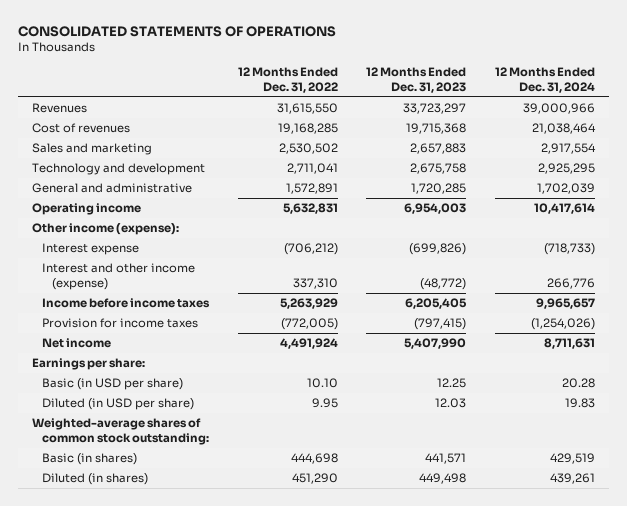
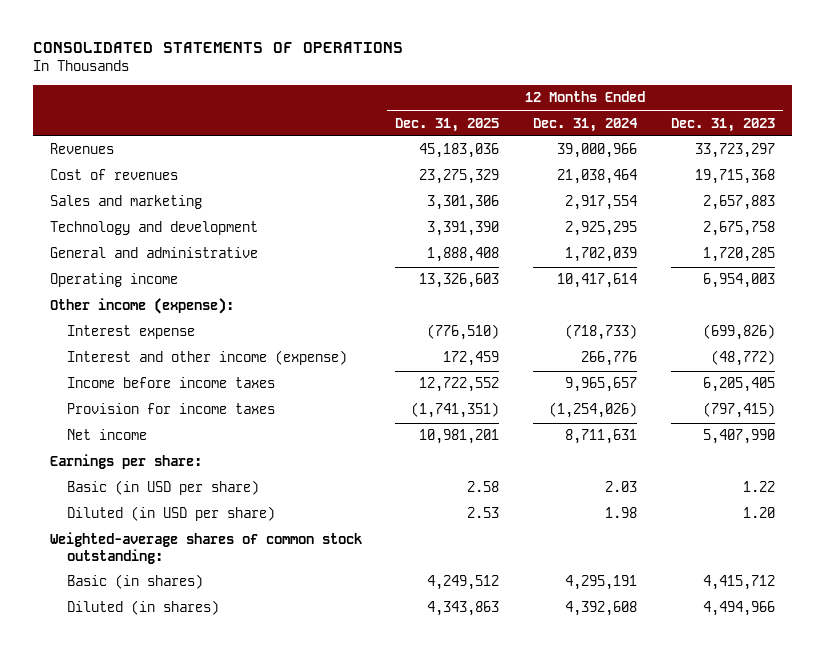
- | 12 Months Ended Dec. 31, 2022 | 12 Months Ended Dec. 31, 2023 | 12 Months Ended Dec. 31, 2024
+ | 12 Months Ended Dec. 31, 2025 | 12 Months Ended Dec. 31, 2024 | 12 Months Ended Dec. 31, 2023
- Basic (in USD per share) | 10.10 | 12.25 | 20.28
- Diluted (in USD per share) | 9.95 | 12.03 | 19.83
+ Basic (in USD per share) | 2.58 | 2.03 | 1.22
+ Diluted (in USD per share) | 2.53 | 1.98 | 1.20
- Basic (in shares) | 444,698 | 441,571 | 429,519
- Diluted (in shares) | 451,290 | 449,498 | 439,261
+ Basic (in shares) | 4,249,512 | 4,295,191 | 4,415,712
+ Diluted (in shares) | 4,343,863 | 4,392,608 | 4,494,966

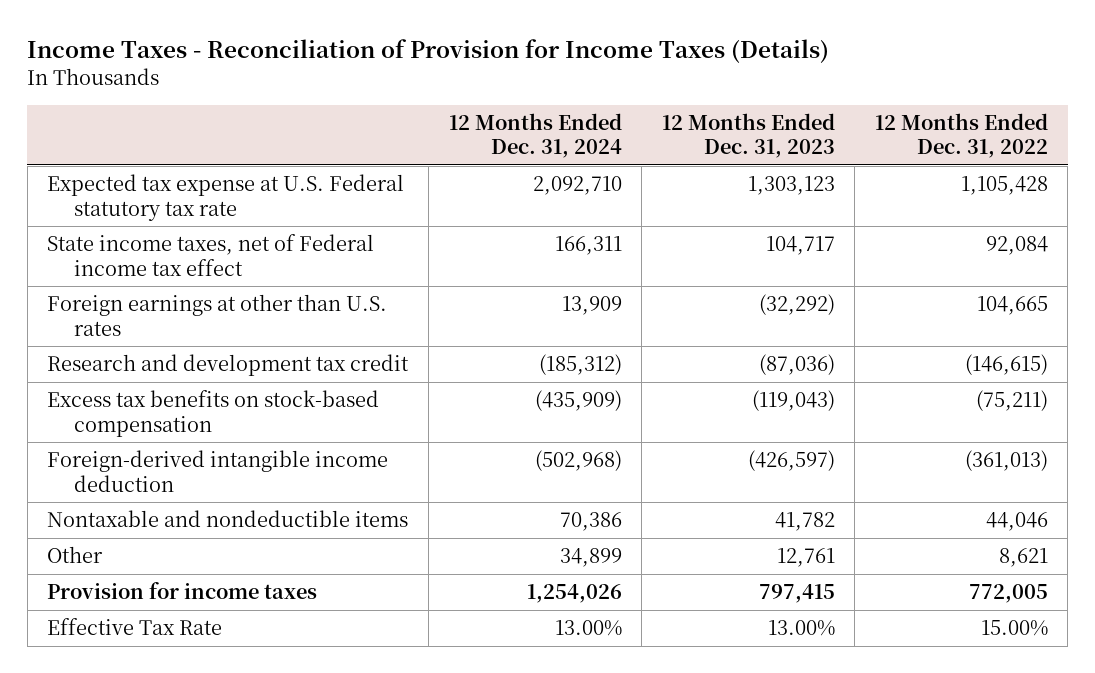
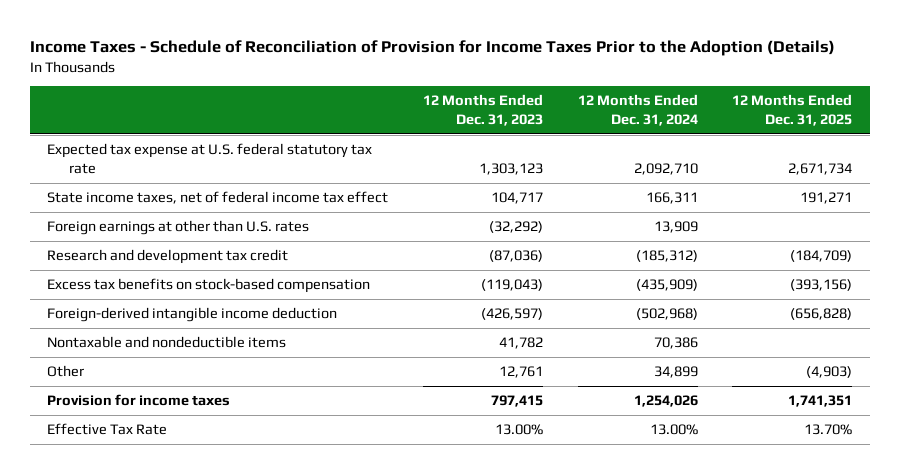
- Income Taxes - Reconciliation of Provision for Income Taxes (Details)
+ Income Taxes - Schedule of Reconciliation of Provision for Income Taxes Prior to the Adoption (Details)
- | 12 Months Ended Dec. 31, 2024 | 12 Months Ended Dec. 31, 2023 | 12 Months Ended Dec. 31, 2022
+ | 12 Months Ended Dec. 31, 2023 | 12 Months Ended Dec. 31, 2024 | 12 Months Ended Dec. 31, 2025
- Expected tax expense at U.S. Federal statutory tax rate | 2,092,710 | 1,303,123 | 1,105,428
- State income taxes, net of Federal income tax effect | 166,311 | 104,717 | 92,084
+ Expected tax expense at U.S. federal statutory tax rate | 1,303,123 | 2,092,710 | 2,671,734
+ State income taxes, net of federal income tax effect | 104,717 | 166,311 | 191,271

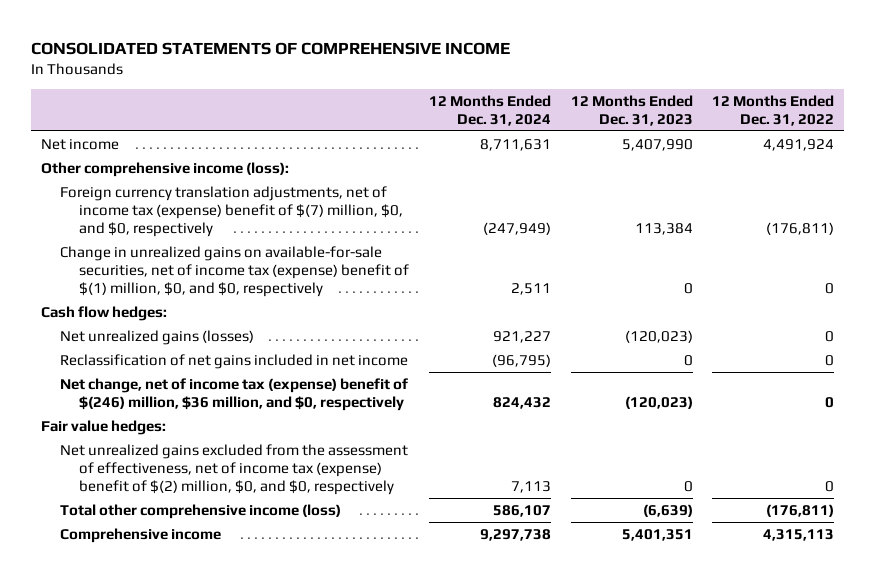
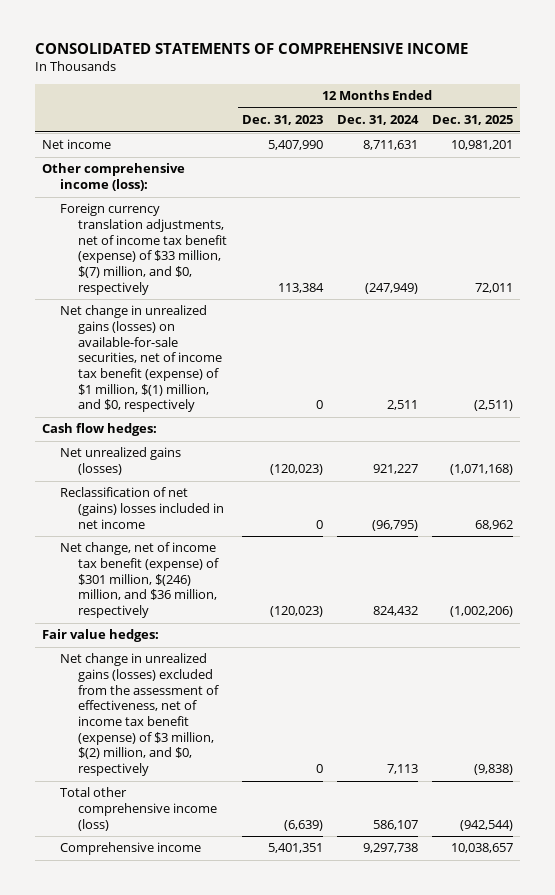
- | 12 Months Ended Dec. 31, 2024 | 12 Months Ended Dec. 31, 2023 | 12 Months Ended Dec. 31, 2022
+ | 12 Months Ended Dec. 31, 2023 | 12 Months Ended Dec. 31, 2024 | 12 Months Ended Dec. 31, 2025
- Foreign currency translation adjustments, net of income tax (expense) benefit of $(7) million, $0, and $0, respectively | (247,949) | 113,384 | (176,811)
- Change in unrealized gains on available-for-sale securities, net of income tax (expense) benefit of $(1) million, $0, and $0, respectively | 2,511 | 0 | 0
+ Foreign currency translation adjustments, net of income tax benefit (expense) of $33 million, $(7) million, and $0, respectively | 113,384 | (247,949) | 72,011
+ Net change in unrealized gains (losses) on available-for-sale securities, net of income tax benefit (expense) of $1 million, $(1) million, and $0, respectively | 0 | 2,511 | (2,511)
- Reclassification of net gains included in net income | (96,795) | 0 | 0
- Net change, net of income tax (expense) benefit of $(246) million, $36 million, and $0, respectively | 824,432 | (120,023) | 0
+ Reclassification of net (gains) losses included in net income | 0 | (96,795) | 68,962
+ Net change, net of income tax benefit (expense) of $301 million, $(246) million, and $36 million, respectively | (120,023) | 824,432 | (1,002,206)
- Net unrealized gains excluded from the assessment of effectiveness, net of income tax (expense) benefit of $(2) million, $0, and $0, respectively | 7,113 | 0 | 0
+ Net change in unrealized gains (losses) excluded from the assessment of effectiveness, net of income tax benefit (expense) of $3 million, $(2) million, and $0, respectively | 0 | 7,113 | (9,838)

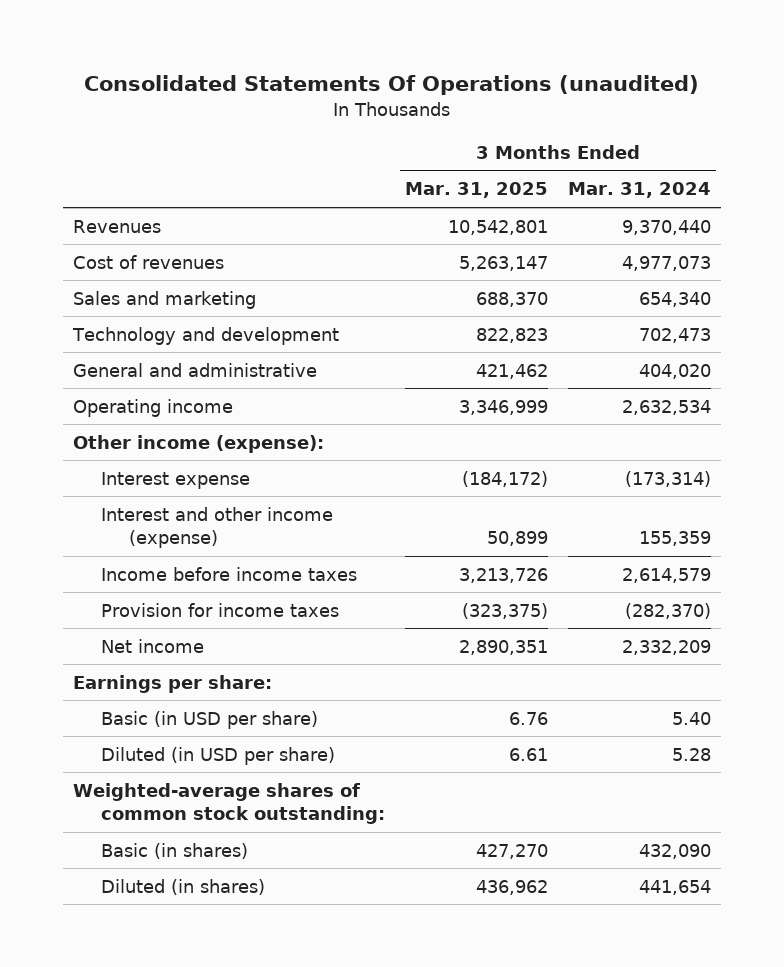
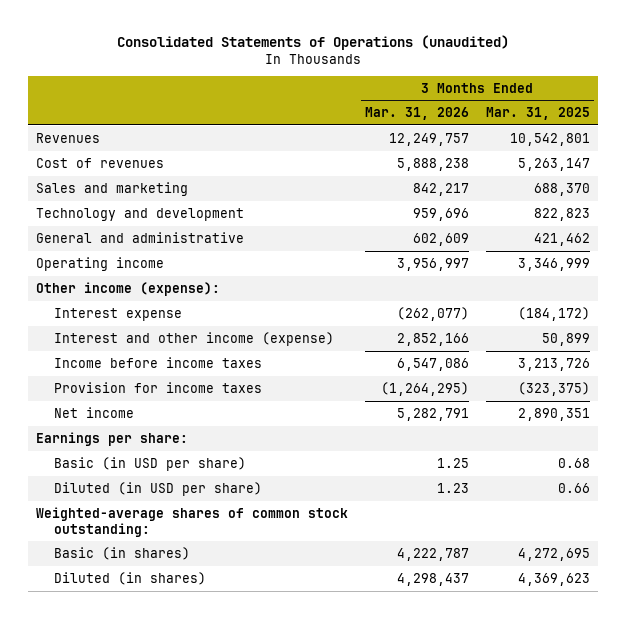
- Consolidated Statements Of Operations (unaudited)
+ Consolidated Statements of Operations (unaudited)
- | 3 Months Ended Mar. 31, 2025 | 3 Months Ended Mar. 31, 2024
+ | 3 Months Ended Mar. 31, 2026 | 3 Months Ended Mar. 31, 2025
- Basic (in USD per share) | 6.76 | 5.40
- Diluted (in USD per share) | 6.61 | 5.28
+ Basic (in USD per share) | 1.25 | 0.68
+ Diluted (in USD per share) | 1.23 | 0.66
- Basic (in shares) | 427,270 | 432,090
- Diluted (in shares) | 436,962 | 441,654
+ Basic (in shares) | 4,222,787 | 4,272,695
+ Diluted (in shares) | 4,298,437 | 4,369,623

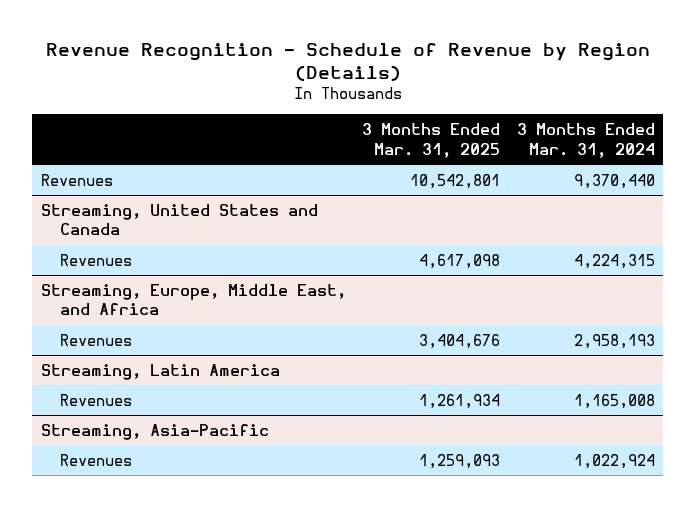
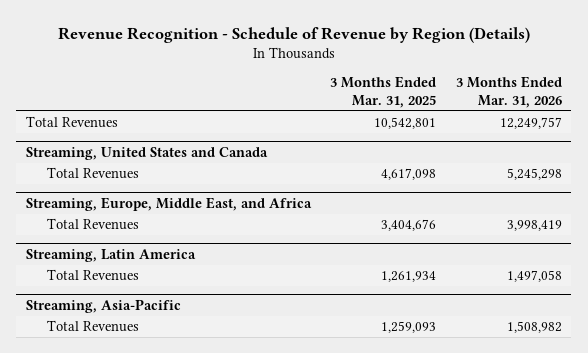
- | 3 Months Ended Mar. 31, 2025 | 3 Months Ended Mar. 31, 2024
+ | 3 Months Ended Mar. 31, 2025 | 3 Months Ended Mar. 31, 2026
- Revenues | 10,542,801 | 9,370,440
+ Total Revenues | 10,542,801 | 12,249,757
@ Streaming, United States and Canada
- Revenues | 4,617,098 | 4,224,315
+ Total Revenues | 4,617,098 | 5,245,298
@ Streaming, Europe, Middle East, and Africa
- Revenues | 3,404,676 | 2,958,193
+ Total Revenues | 3,404,676 | 3,998,419
@ Streaming, Latin America
- Revenues | 1,261,934 | 1,165,008
+ Total Revenues | 1,261,934 | 1,497,058
@ Streaming, Asia-Pacific
- Revenues | 1,259,093 | 1,022,924
+ Total Revenues | 1,259,093 | 1,508,982

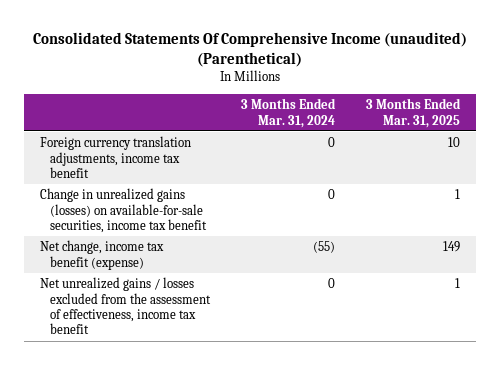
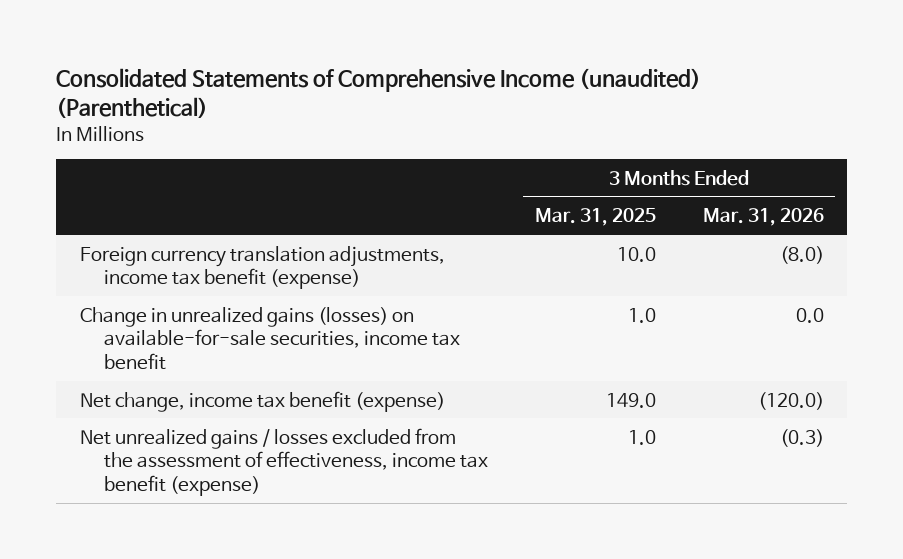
- Consolidated Statements Of Comprehensive Income (unaudited) (Parenthetical)
+ Consolidated Statements of Comprehensive Income (unaudited) (Parenthetical)
- | 3 Months Ended Mar. 31, 2024 | 3 Months Ended Mar. 31, 2025
+ | 3 Months Ended Mar. 31, 2025 | 3 Months Ended Mar. 31, 2026
- Foreign currency translation adjustments, income tax benefit | 0 | 10
- Change in unrealized gains (losses) on available-for-sale securities, income tax benefit | 0 | 1
- Net change, income tax benefit (expense) | (55) | 149
- Net unrealized gains / losses excluded from the assessment of effectiveness, income tax benefit | 0 | 1
+ Foreign currency translation adjustments, income tax benefit (expense) | 10.0 | (8.0)
+ Change in unrealized gains (losses) on available-for-sale securities, income tax benefit | 1.0 | 0.0
+ Net change, income tax benefit (expense) | 149.0 | (120.0)
+ Net unrealized gains / losses excluded from the assessment of effectiveness, income tax benefit (expense) | 1.0 | (0.3)

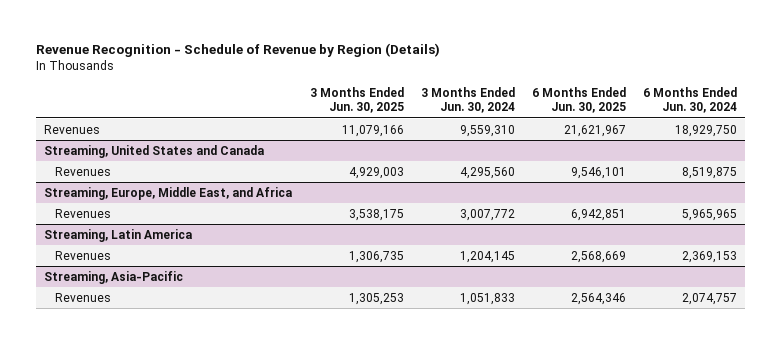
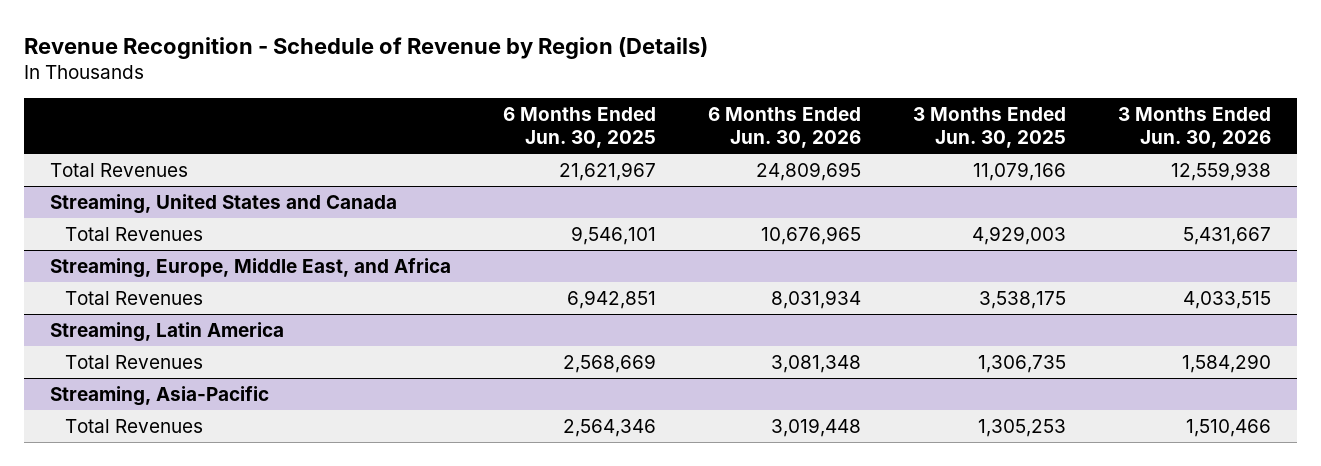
- | 3 Months Ended Jun. 30, 2025 | 3 Months Ended Jun. 30, 2024 | 6 Months Ended Jun. 30, 2025 | 6 Months Ended Jun. 30, 2024
+ | 6 Months Ended Jun. 30, 2025 | 6 Months Ended Jun. 30, 2026 | 3 Months Ended Jun. 30, 2025 | 3 Months Ended Jun. 30, 2026
- Revenues | 11,079,166 | 9,559,310 | 21,621,967 | 18,929,750
+ Total Revenues | 21,621,967 | 24,809,695 | 11,079,166 | 12,559,938
@ Streaming, United States and Canada
- Revenues | 4,929,003 | 4,295,560 | 9,546,101 | 8,519,875
+ Total Revenues | 9,546,101 | 10,676,965 | 4,929,003 | 5,431,667
@ Streaming, Europe, Middle East, and Africa
- Revenues | 3,538,175 | 3,007,772 | 6,942,851 | 5,965,965
+ Total Revenues | 6,942,851 | 8,031,934 | 3,538,175 | 4,033,515
@ Streaming, Latin America
- Revenues | 1,306,735 | 1,204,145 | 2,568,669 | 2,369,153
+ Total Revenues | 2,568,669 | 3,081,348 | 1,306,735 | 1,584,290
@ Streaming, Asia-Pacific
- Revenues | 1,305,253 | 1,051,833 | 2,564,346 | 2,074,757
+ Total Revenues | 2,564,346 | 3,019,448 | 1,305,253 | 1,510,466

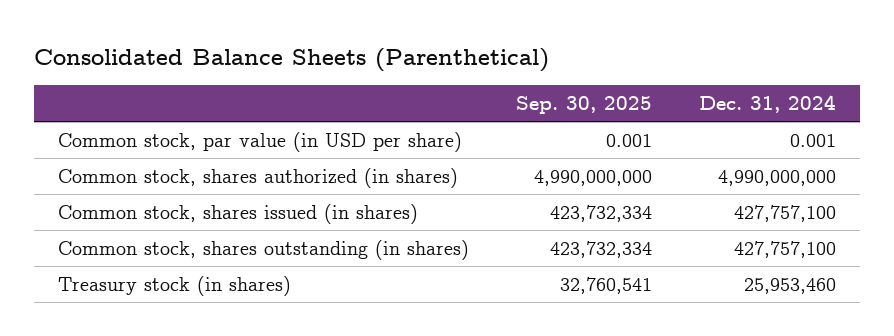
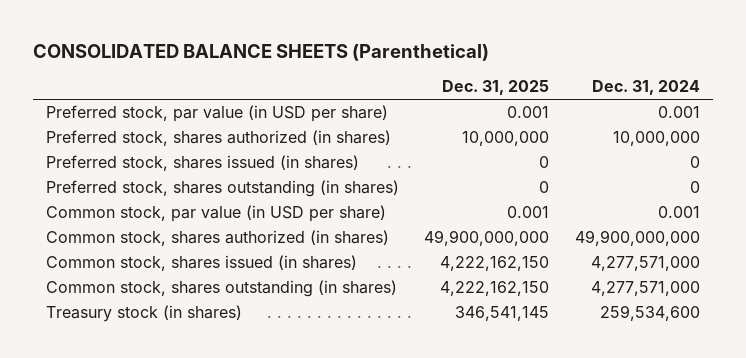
- Consolidated Balance Sheets (Parenthetical)
+ CONSOLIDATED BALANCE SHEETS (Parenthetical)
- | Sep. 30, 2025 | Dec. 31, 2024
+ | Dec. 31, 2025 | Dec. 31, 2024
+ Preferred stock, par value (in USD per share) | 0.001 | 0.001
+ Preferred stock, shares authorized (in shares) | 10,000,000 | 10,000,000
+ Preferred stock, shares issued (in shares) | 0 | 0
+ Preferred stock, shares outstanding (in shares) | 0 | 0
- Common stock, shares authorized (in shares) | 4,990,000,000 | 4,990,000,000
- Common stock, shares issued (in shares) | 423,732,334 | 427,757,100
- Common stock, shares outstanding (in shares) | 423,732,334 | 427,757,100
- Treasury stock (in shares) | 32,760,541 | 25,953,460
+ Common stock, shares authorized (in shares) | 49,900,000,000 | 49,900,000,000
+ Common stock, shares issued (in shares) | 4,222,162,150 | 4,277,571,000
+ Common stock, shares outstanding (in shares) | 4,222,162,150 | 4,277,571,000
+ Treasury stock (in shares) | 346,541,145 | 259,534,600

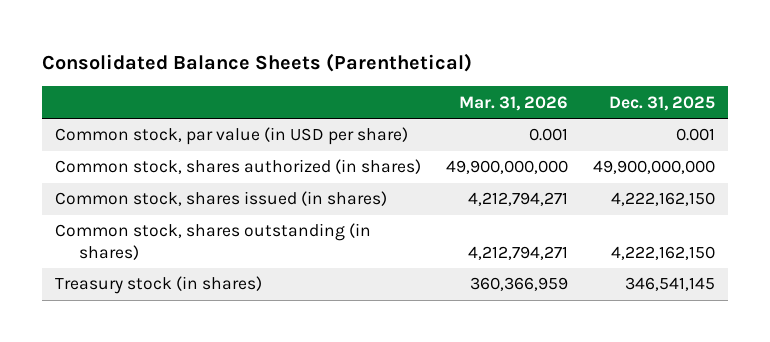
- CONSOLIDATED BALANCE SHEETS (Parenthetical)
+ Consolidated Balance Sheets (Parenthetical)
- | Dec. 31, 2025 | Dec. 31, 2024
+ | Mar. 31, 2026 | Dec. 31, 2025
- Preferred stock, par value (in USD per share) | 0.001 | 0.001
- Preferred stock, shares authorized (in shares) | 10,000,000 | 10,000,000
- Preferred stock, shares issued (in shares) | 0 | 0
- Preferred stock, shares outstanding (in shares) | 0 | 0

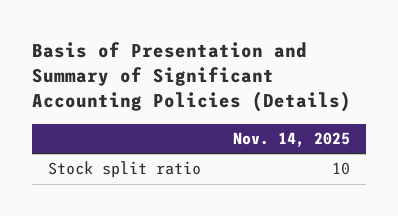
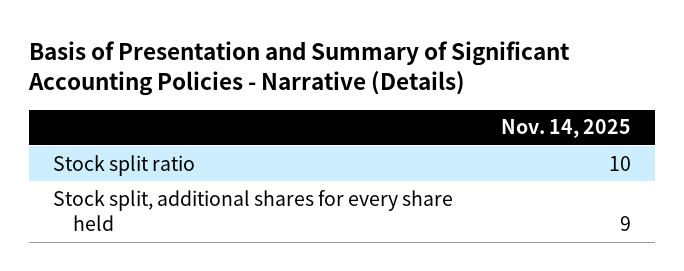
- Basis of Presentation and Summary of Significant Accounting Policies (Details)
+ Basis of Presentation and Summary of Significant Accounting Policies - Narrative (Details)
+ Stock split, additional shares for every share held | 9

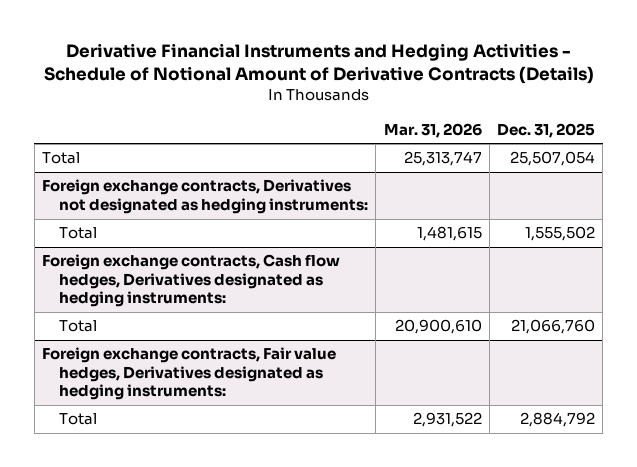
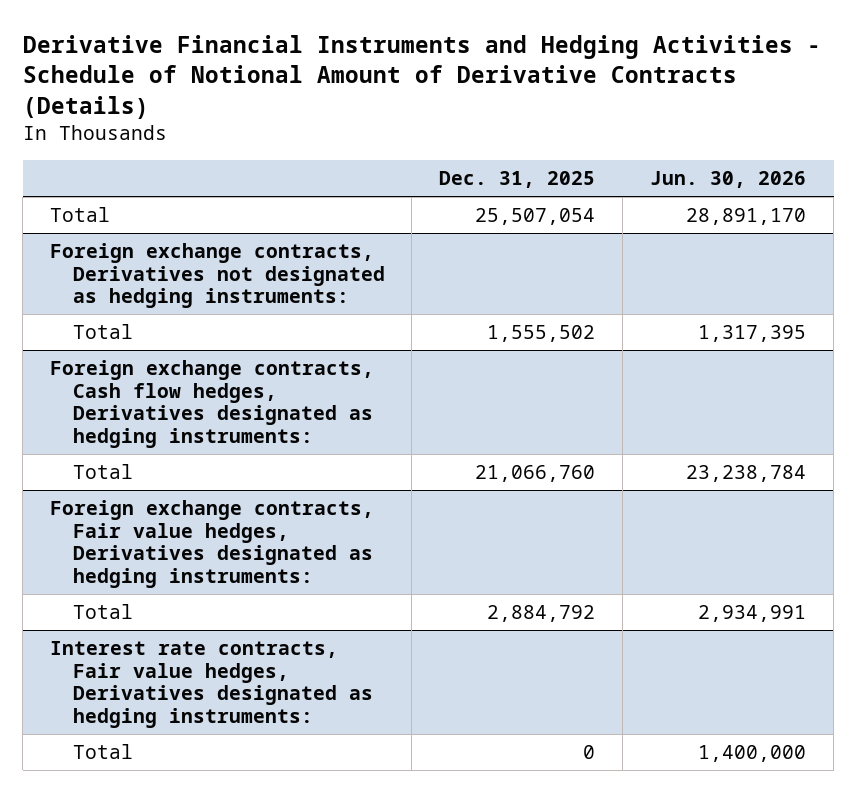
- | Mar. 31, 2026 | Dec. 31, 2025
+ | Dec. 31, 2025 | Jun. 30, 2026
+ Interest rate contracts, Fair value hedges, Derivatives designated as hedging instruments:
+ Total | 0 | 1,400,000

